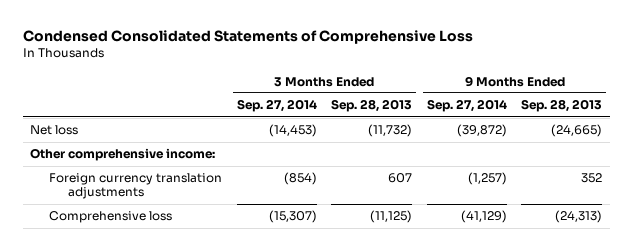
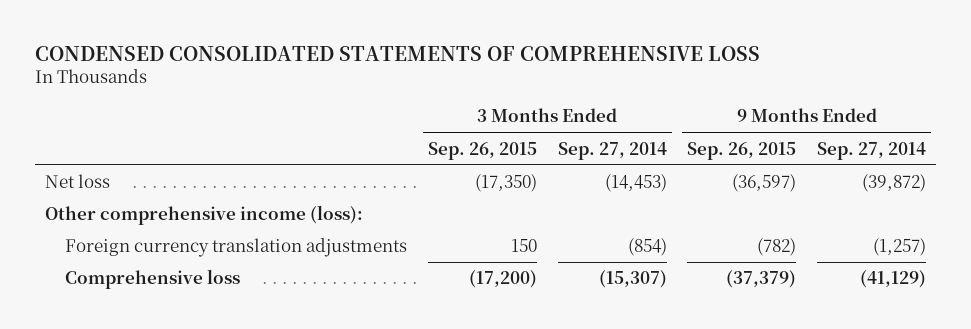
- Condensed Consolidated Statements of Comprehensive Loss
+ CONDENSED CONSOLIDATED STATEMENTS OF COMPREHENSIVE LOSS
- | 3 Months Ended Sep. 27, 2014 | 3 Months Ended Sep. 28, 2013 | 9 Months Ended Sep. 27, 2014 | 9 Months Ended Sep. 28, 2013
+ | 3 Months Ended Sep. 26, 2015 | 3 Months Ended Sep. 27, 2014 | 9 Months Ended Sep. 26, 2015 | 9 Months Ended Sep. 27, 2014
- Other comprehensive income:
+ Other comprehensive income (loss):

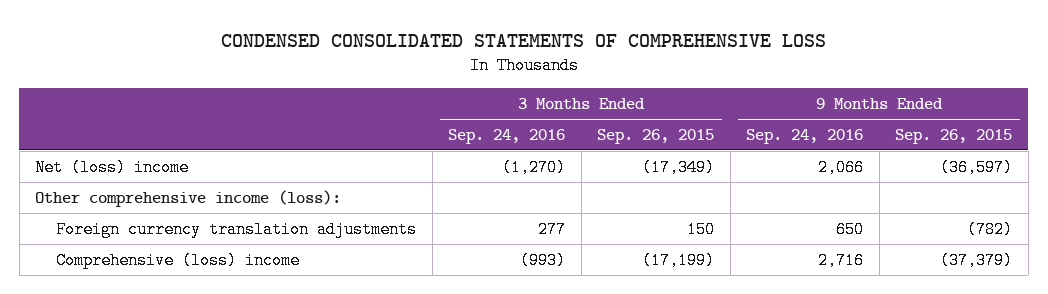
- | 3 Months Ended Sep. 26, 2015 | 3 Months Ended Sep. 27, 2014 | 9 Months Ended Sep. 26, 2015 | 9 Months Ended Sep. 27, 2014
+ | 3 Months Ended Sep. 24, 2016 | 3 Months Ended Sep. 26, 2015 | 9 Months Ended Sep. 24, 2016 | 9 Months Ended Sep. 26, 2015
- Net loss | (17,350) | (14,453) | (36,597) | (39,872)
+ Net (loss) income | (1,270) | (17,349) | 2,066 | (36,597)
- Comprehensive loss | (17,200) | (15,307) | (37,379) | (41,129)
+ Comprehensive (loss) income | (993) | (17,199) | 2,716 | (37,379)

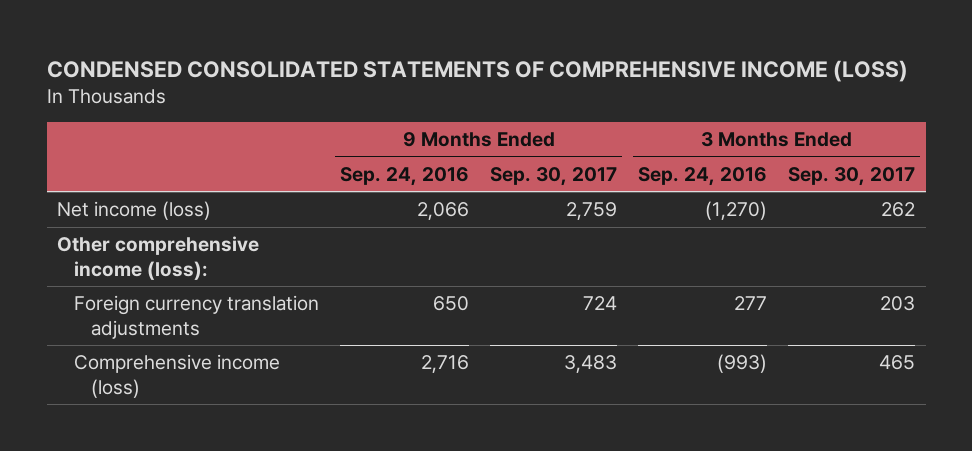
- CONDENSED CONSOLIDATED STATEMENTS OF COMPREHENSIVE LOSS
+ CONDENSED CONSOLIDATED STATEMENTS OF COMPREHENSIVE INCOME (LOSS)
- | 3 Months Ended Sep. 24, 2016 | 3 Months Ended Sep. 26, 2015 | 9 Months Ended Sep. 24, 2016 | 9 Months Ended Sep. 26, 2015
+ | 9 Months Ended Sep. 24, 2016 | 9 Months Ended Sep. 30, 2017 | 3 Months Ended Sep. 24, 2016 | 3 Months Ended Sep. 30, 2017
- Net (loss) income | (1,270) | (17,349) | 2,066 | (36,597)
+ Net income (loss) | 2,066 | 2,759 | (1,270) | 262
- Comprehensive (loss) income | (993) | (17,199) | 2,716 | (37,379)
+ Comprehensive income (loss) | 2,716 | 3,483 | (993) | 465

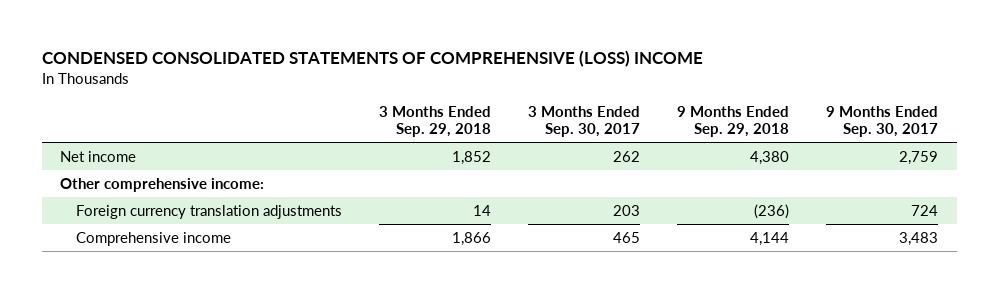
- CONDENSED CONSOLIDATED STATEMENTS OF COMPREHENSIVE INCOME (LOSS)
+ CONDENSED CONSOLIDATED STATEMENTS OF COMPREHENSIVE (LOSS) INCOME
- | 9 Months Ended Sep. 24, 2016 | 9 Months Ended Sep. 30, 2017 | 3 Months Ended Sep. 24, 2016 | 3 Months Ended Sep. 30, 2017
+ | 3 Months Ended Sep. 29, 2018 | 3 Months Ended Sep. 30, 2017 | 9 Months Ended Sep. 29, 2018 | 9 Months Ended Sep. 30, 2017
- Net income (loss) | 2,066 | 2,759 | (1,270) | 262
- Other comprehensive income (loss):
+ Net income | 1,852 | 262 | 4,380 | 2,759
+ Other comprehensive income:
- Comprehensive income (loss) | 2,716 | 3,483 | (993) | 465
+ Comprehensive income | 1,866 | 465 | 4,144 | 3,483

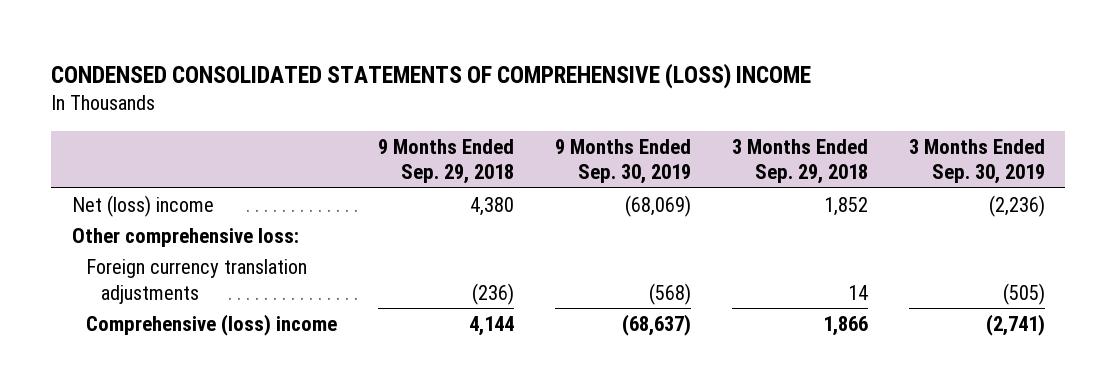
- | 3 Months Ended Sep. 29, 2018 | 3 Months Ended Sep. 30, 2017 | 9 Months Ended Sep. 29, 2018 | 9 Months Ended Sep. 30, 2017
+ | 9 Months Ended Sep. 29, 2018 | 9 Months Ended Sep. 30, 2019 | 3 Months Ended Sep. 29, 2018 | 3 Months Ended Sep. 30, 2019
- Net income | 1,852 | 262 | 4,380 | 2,759
- Other comprehensive income:
+ Net (loss) income | 4,380 | (68,069) | 1,852 | (2,236)
+ Other comprehensive loss:
- Comprehensive income | 1,866 | 465 | 4,144 | 3,483
+ Comprehensive (loss) income | 4,144 | (68,637) | 1,866 | (2,741)

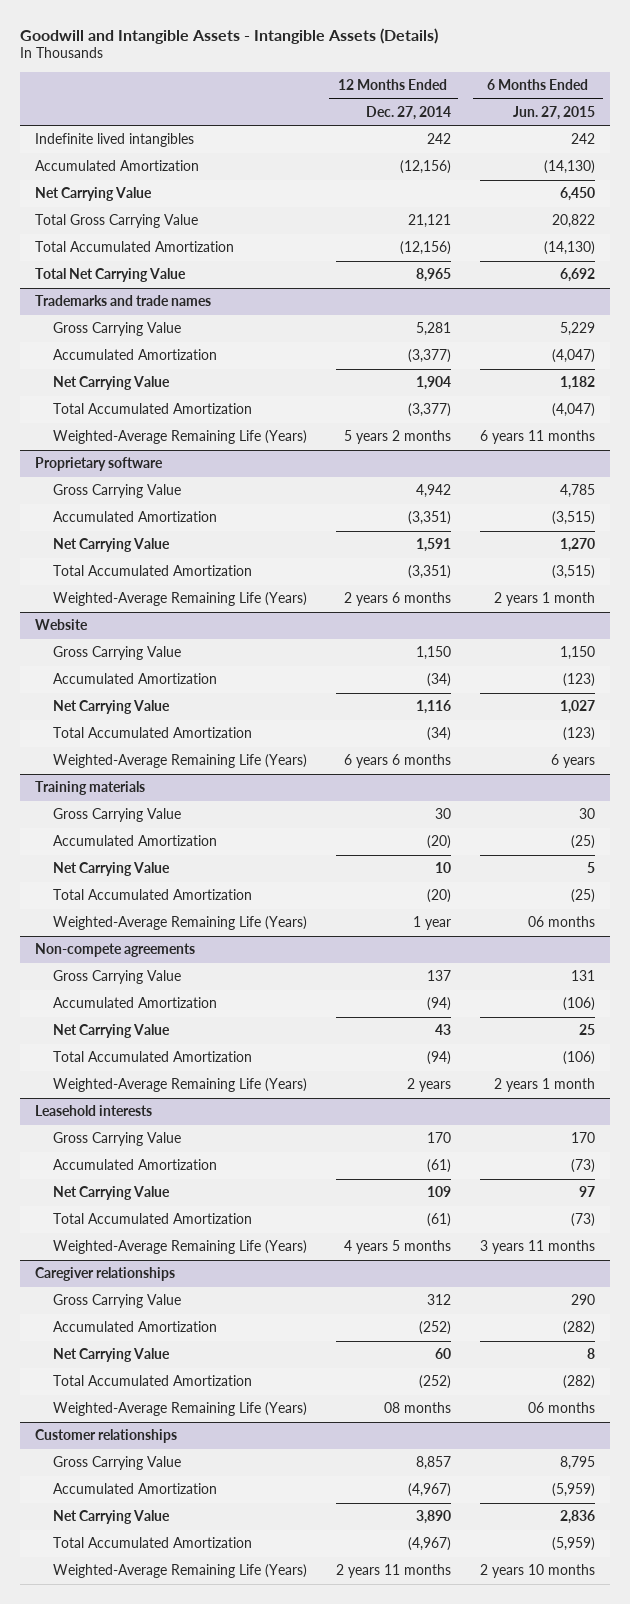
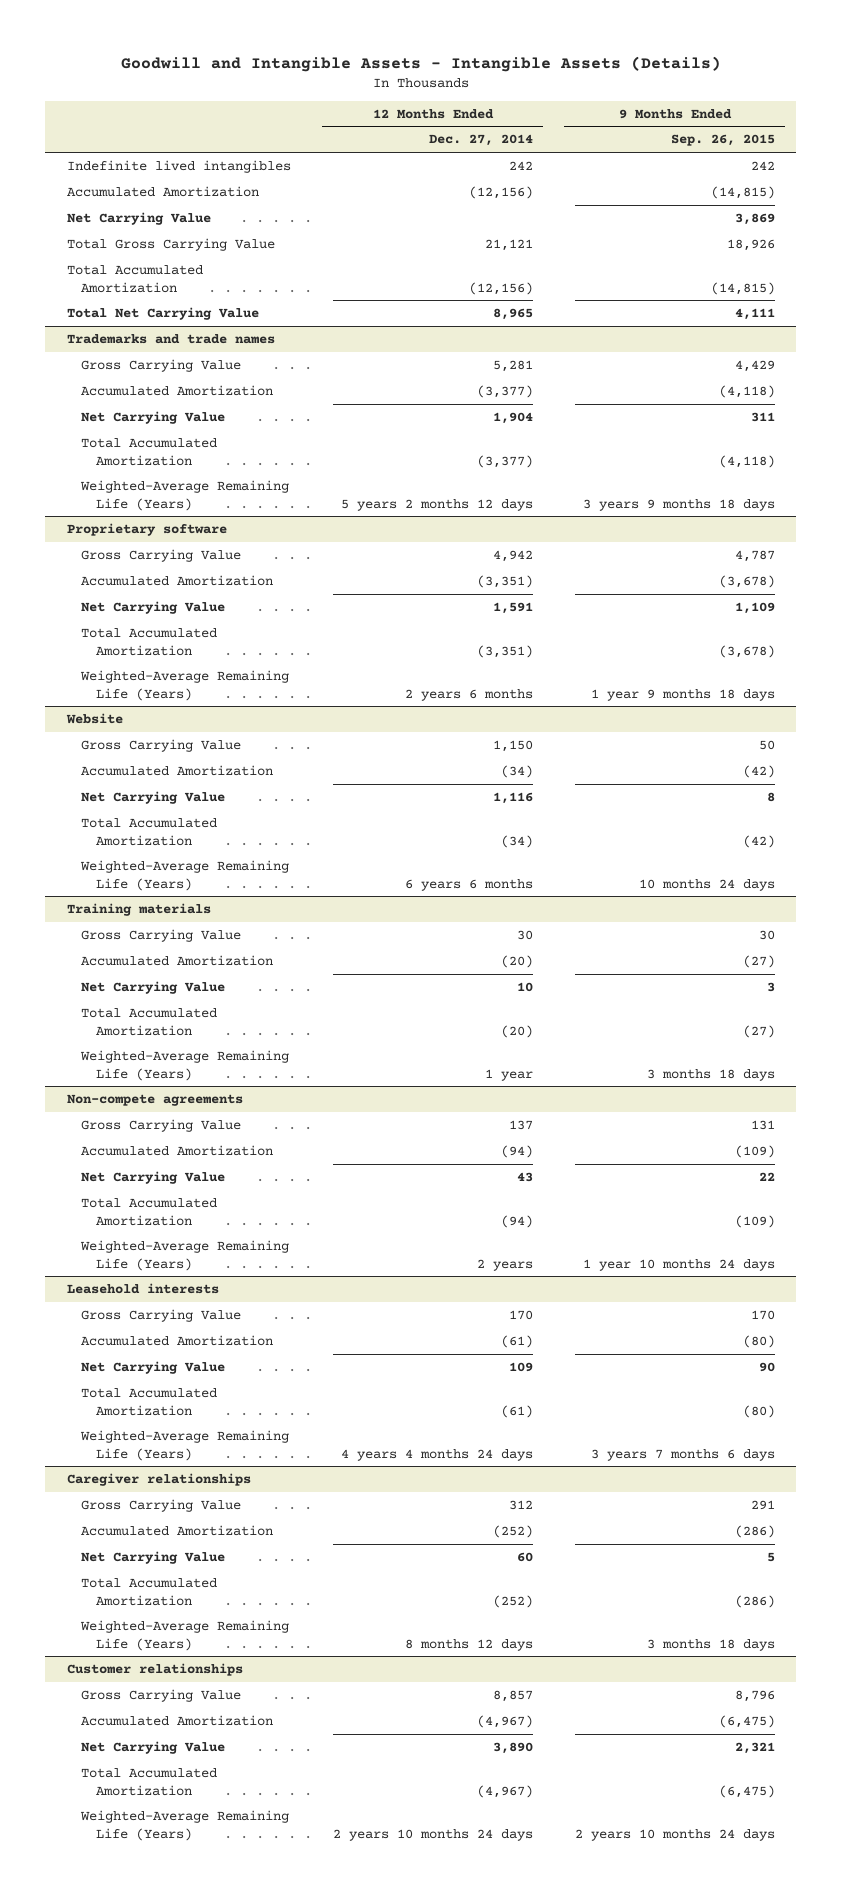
- | 12 Months Ended Dec. 27, 2014 | 6 Months Ended Jun. 27, 2015
+ | 12 Months Ended Dec. 27, 2014 | 9 Months Ended Sep. 26, 2015
@ Trademarks and trade names
- Weighted-Average Remaining Life (Years) | 5 years 2 months | 6 years 11 months
+ Weighted-Average Remaining Life (Years) | 5 years 2 months 12 days | 3 years 9 months 18 days
@ Leasehold interests
- Weighted-Average Remaining Life (Years) | 4 years 5 months | 3 years 11 months
+ Weighted-Average Remaining Life (Years) | 4 years 4 months 24 days | 3 years 7 months 6 days
@ Caregiver relationships
- Weighted-Average Remaining Life (Years) | 08 months | 06 months
+ Weighted-Average Remaining Life (Years) | 8 months 12 days | 3 months 18 days
@ Customer relationships
- Weighted-Average Remaining Life (Years) | 2 years 11 months | 2 years 10 months
+ Weighted-Average Remaining Life (Years) | 2 years 10 months 24 days | 2 years 10 months 24 days

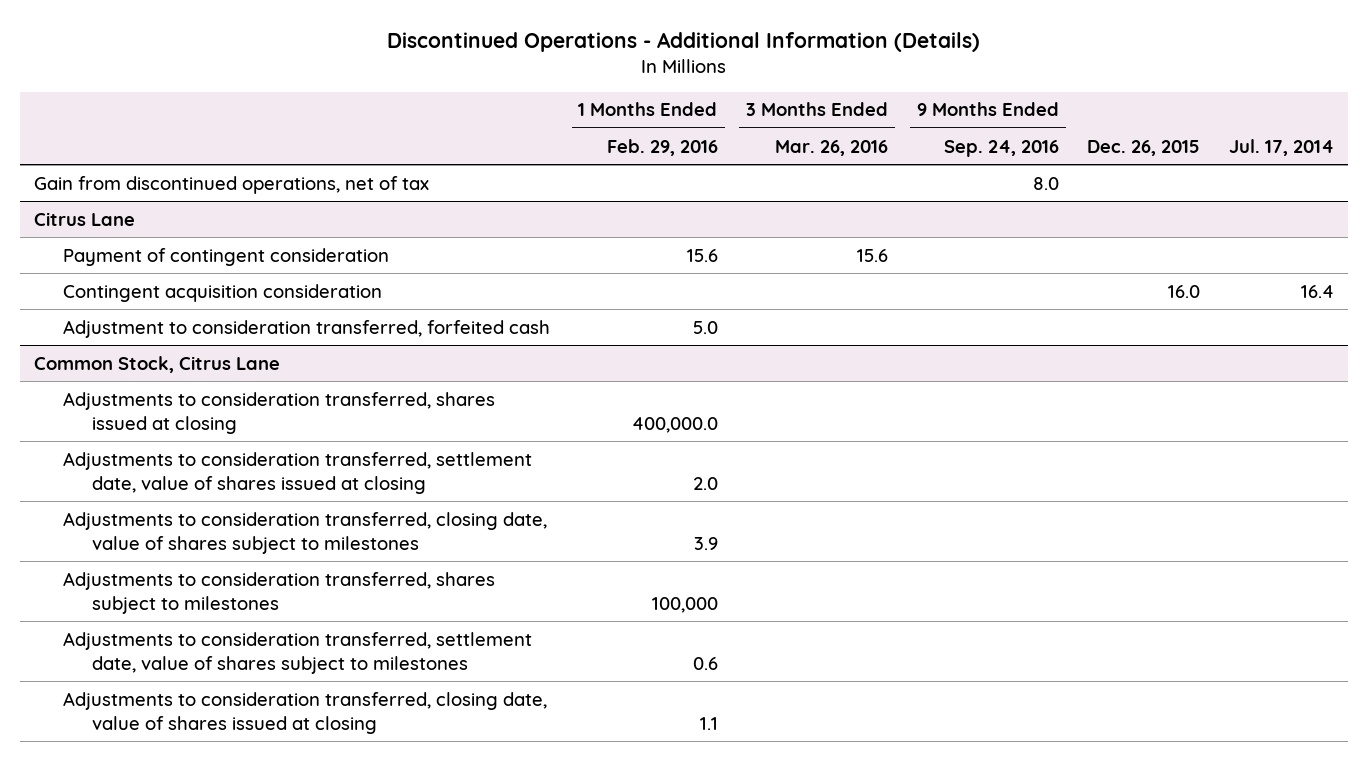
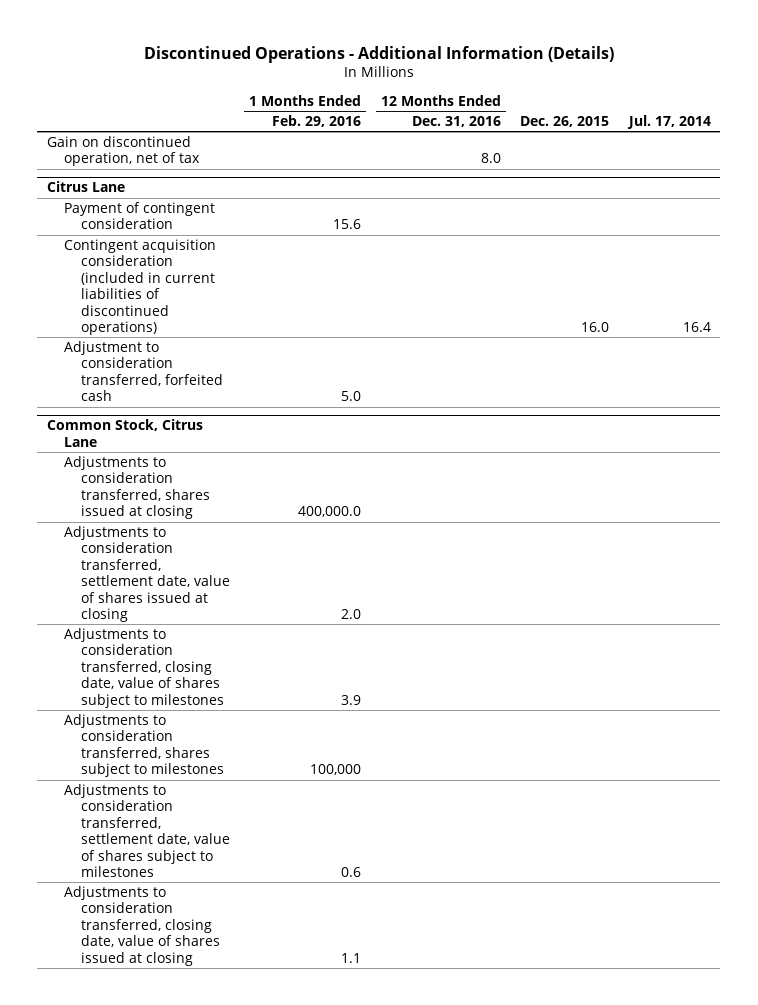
- | 1 Months Ended Feb. 29, 2016 | 3 Months Ended Mar. 26, 2016 | 9 Months Ended Sep. 24, 2016 | Dec. 26, 2015 | Jul. 17, 2014
+ | 1 Months Ended Feb. 29, 2016 | 12 Months Ended Dec. 31, 2016 | Dec. 26, 2015 | Jul. 17, 2014
- Gain from discontinued operations, net of tax | | | 8.0 | |
+ Gain on discontinued operation, net of tax | | 8.0 | |
@ Citrus Lane
- Contingent acquisition consideration | | | | 16.0 | 16.4
+ Contingent acquisition consideration (included in current liabilities of discontinued operations) | | | 16.0 | 16.4

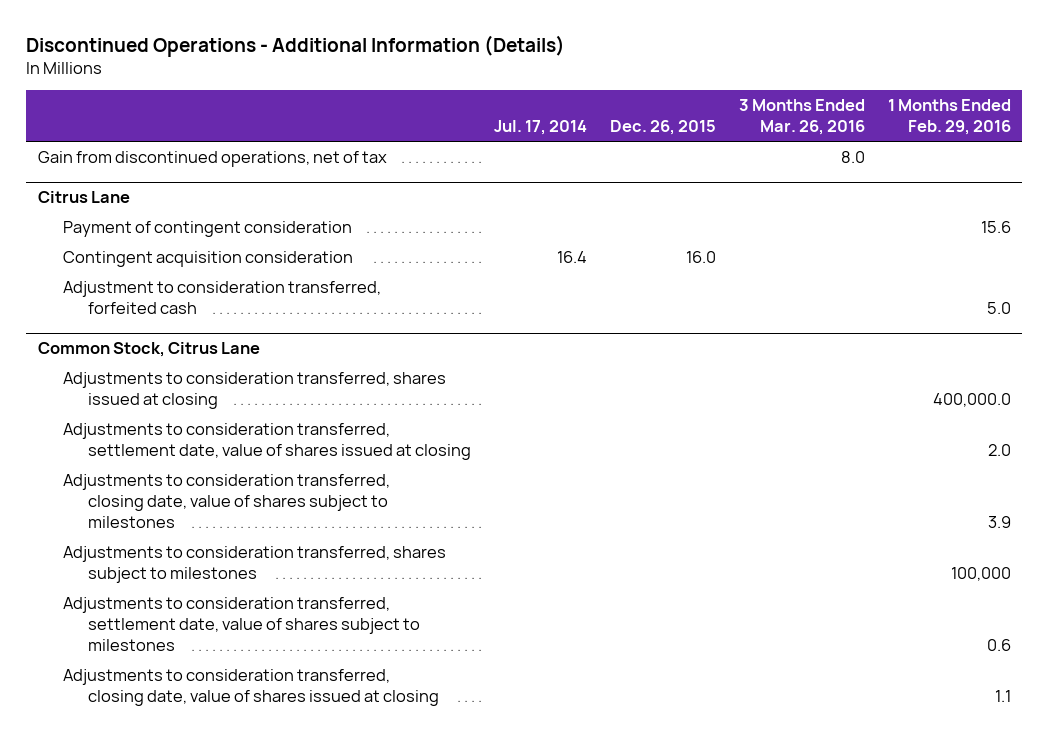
- | 1 Months Ended Feb. 29, 2016 | 12 Months Ended Dec. 31, 2016 | Dec. 26, 2015 | Jul. 17, 2014
+ | Jul. 17, 2014 | Dec. 26, 2015 | 3 Months Ended Mar. 26, 2016 | 1 Months Ended Feb. 29, 2016
- Gain on discontinued operation, net of tax | | 8.0 | |
+ Gain from discontinued operations, net of tax | | | 8.0 |
@ Citrus Lane
- Contingent acquisition consideration (included in current liabilities of discontinued operations) | | | 16.0 | 16.4
+ Contingent acquisition consideration | 16.4 | 16.0 | |

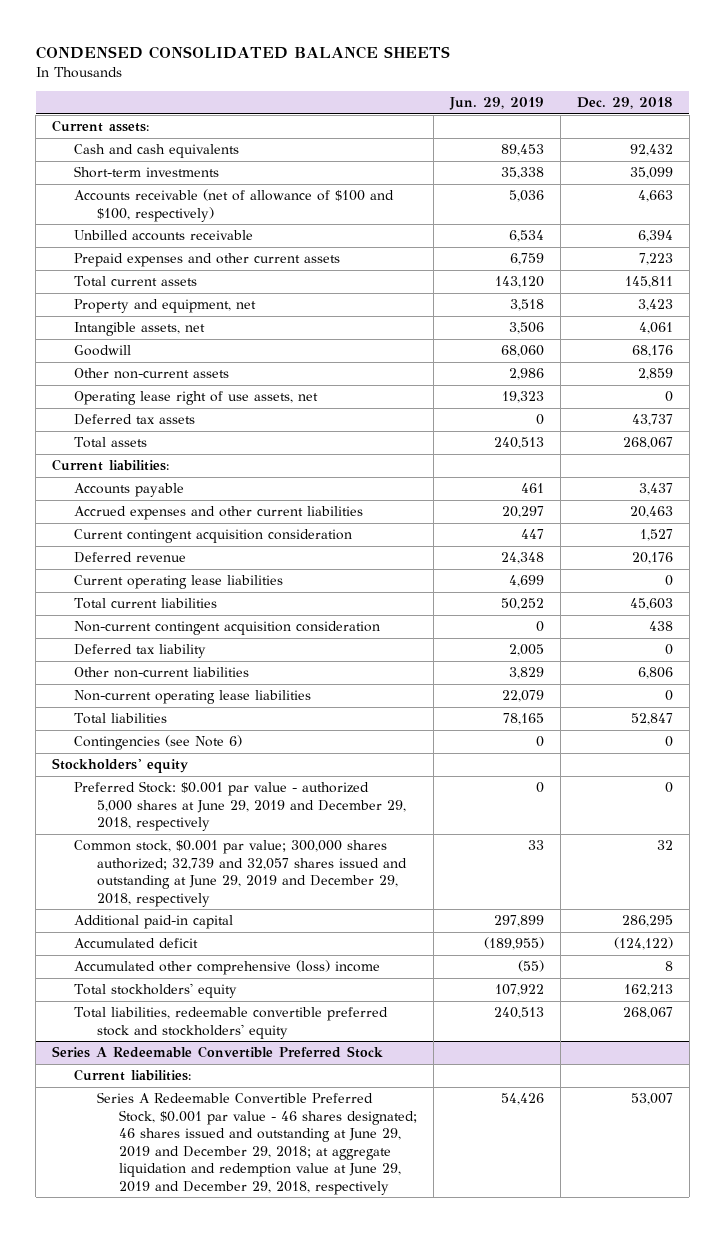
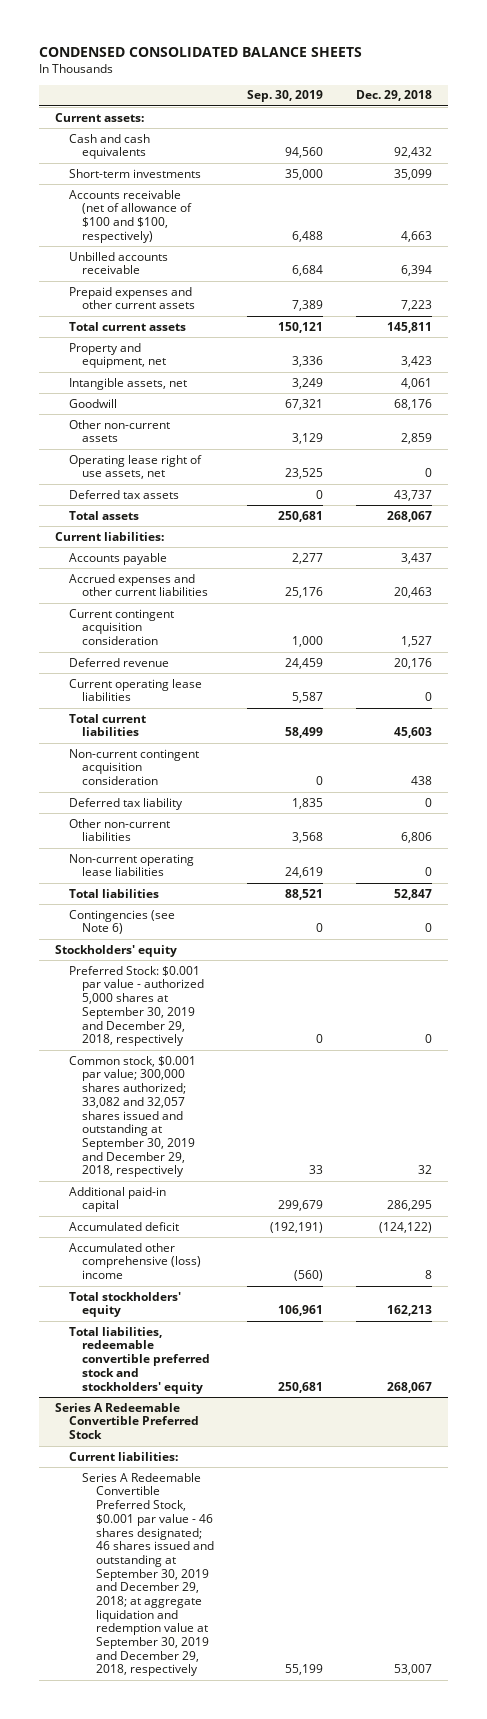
- | Jun. 29, 2019 | Dec. 29, 2018
+ | Sep. 30, 2019 | Dec. 29, 2018
- Preferred Stock: $0.001 par value - authorized 5,000 shares at June 29, 2019 and December 29, 2018, respectively | 0 | 0
- Common stock, $0.001 par value; 300,000 shares authorized; 32,739 and 32,057 shares issued and outstanding at June 29, 2019 and December 29, 2018, respectively | 33 | 32
+ Preferred Stock: $0.001 par value - authorized 5,000 shares at September 30, 2019 and December 29, 2018, respectively | 0 | 0
+ Common stock, $0.001 par value; 300,000 shares authorized; 33,082 and 32,057 shares issued and outstanding at September 30, 2019 and December 29, 2018, respectively | 33 | 32
@ Series A Redeemable Convertible Preferred Stock
- Series A Redeemable Convertible Preferred Stock, $0.001 par value - 46 shares designated; 46 shares issued and outstanding at June 29, 2019 and December 29, 2018; at aggregate liquidation and redemption value at June 29, 2019 and December 29, 2018, respectively | 54,426 | 53,007
+ Series A Redeemable Convertible Preferred Stock, $0.001 par value - 46 shares designated; 46 shares issued and outstanding at September 30, 2019 and December 29, 2018; at aggregate liquidation and redemption value at September 30, 2019 and December 29, 2018, respectively | 55,199 | 53,007

